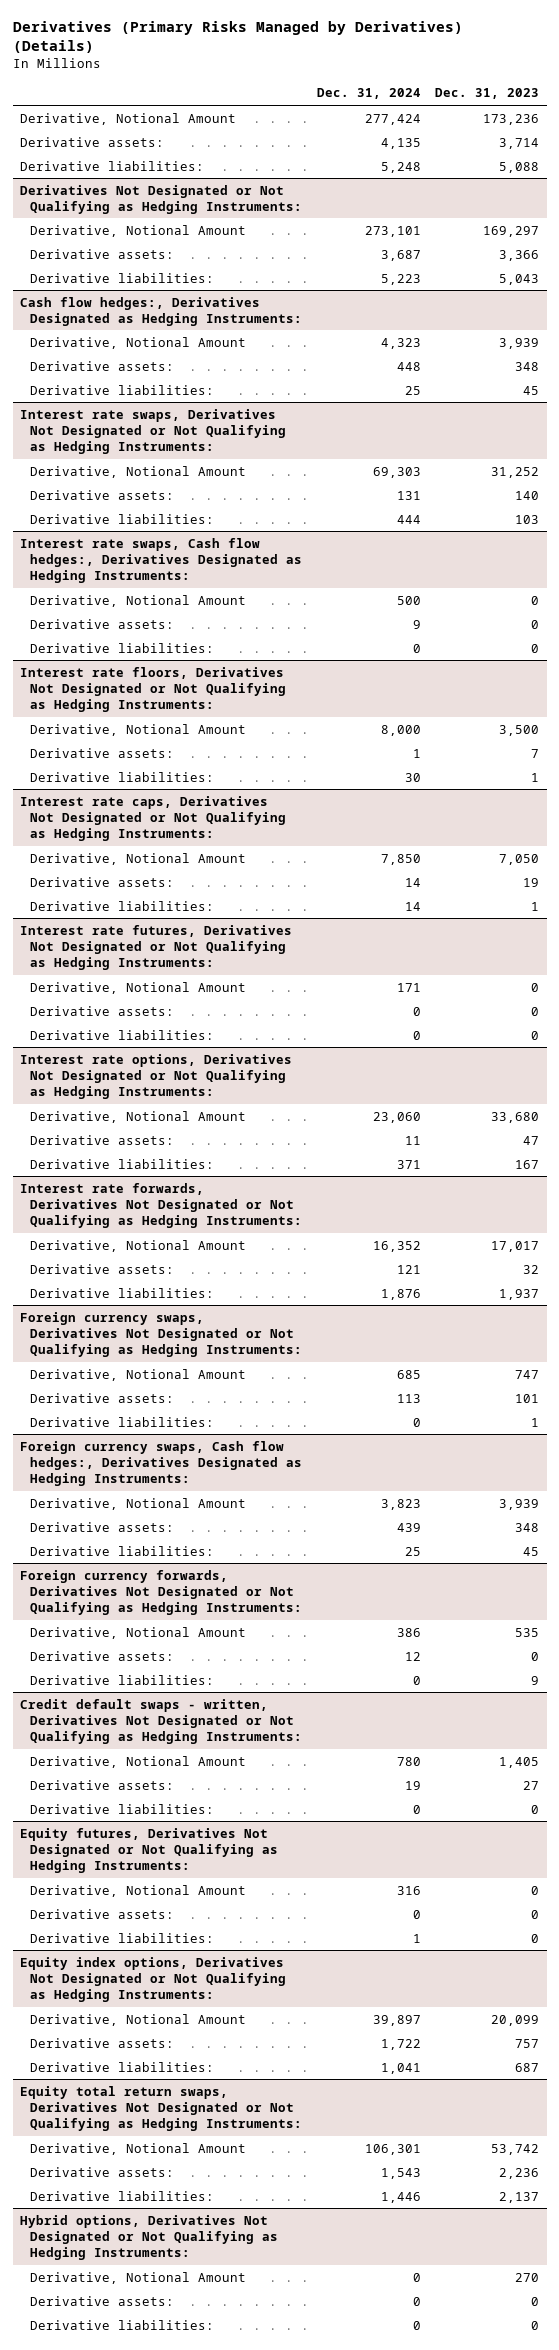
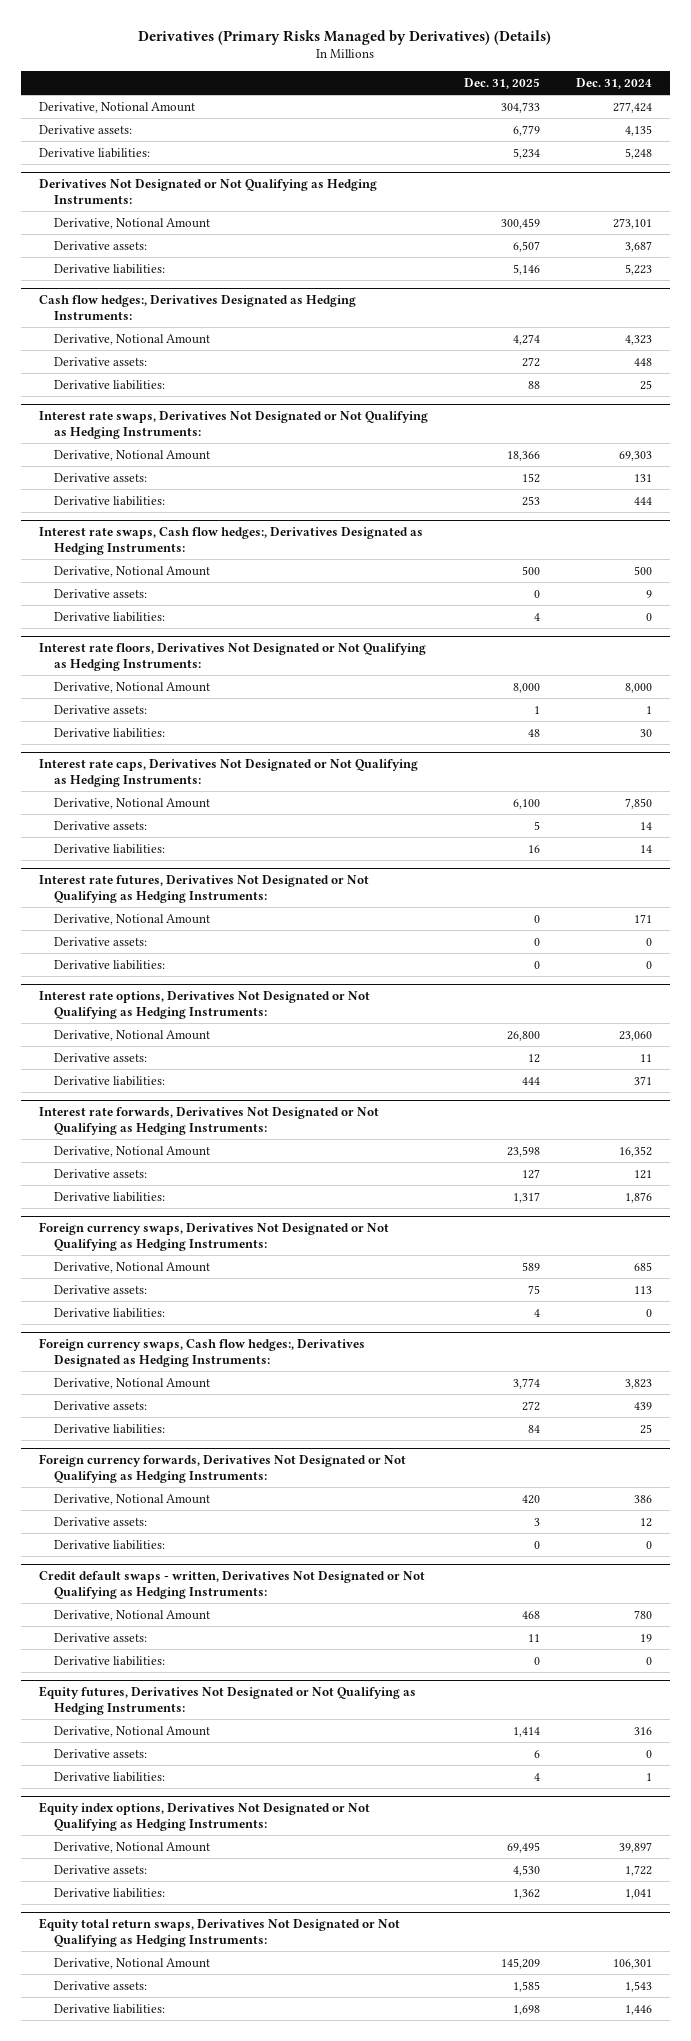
- | Dec. 31, 2024 | Dec. 31, 2023
+ | Dec. 31, 2025 | Dec. 31, 2024
- Hybrid options, Derivatives Not Designated or Not Qualifying as Hedging Instruments:
- Derivative, Notional Amount | 0 | 270
- Derivative assets: | 0 | 0
- Derivative liabilities: | 0 | 0

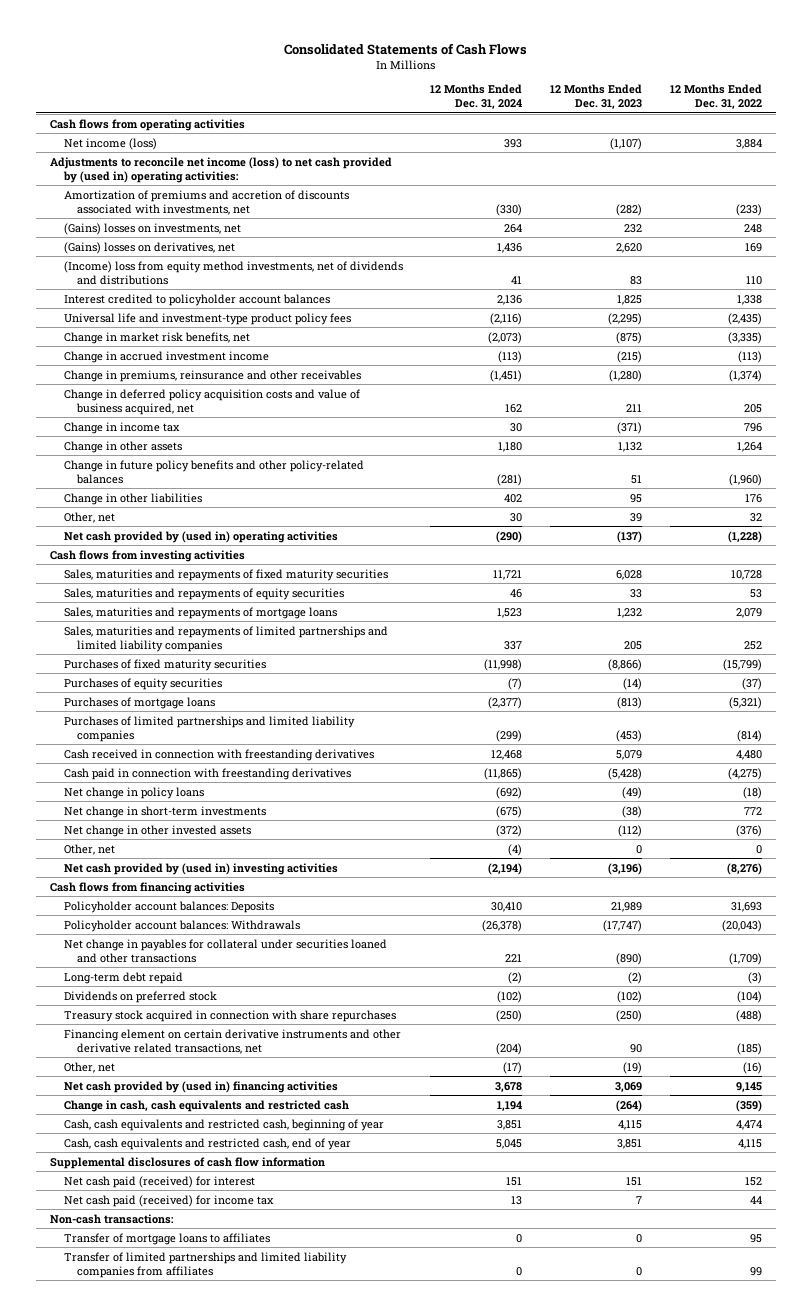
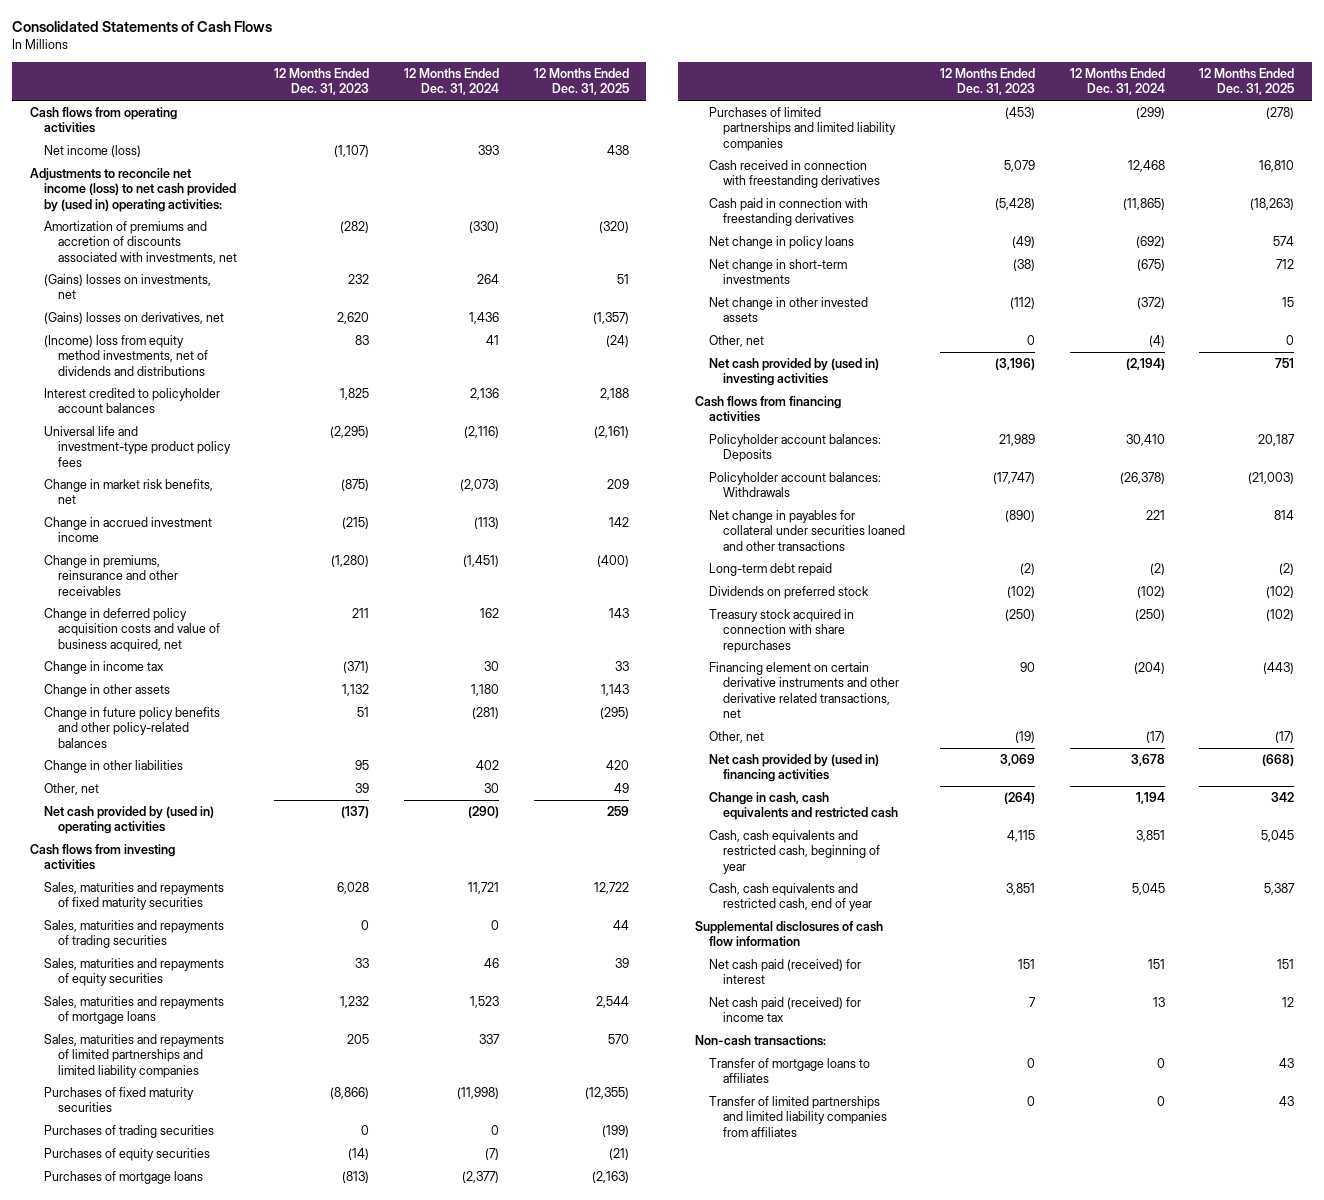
- | 12 Months Ended Dec. 31, 2024 | 12 Months Ended Dec. 31, 2023 | 12 Months Ended Dec. 31, 2022
+ | 12 Months Ended Dec. 31, 2023 | 12 Months Ended Dec. 31, 2024 | 12 Months Ended Dec. 31, 2025
+ Sales, maturities and repayments of trading securities | 0 | 0 | 44
+ Purchases of trading securities | 0 | 0 | (199)

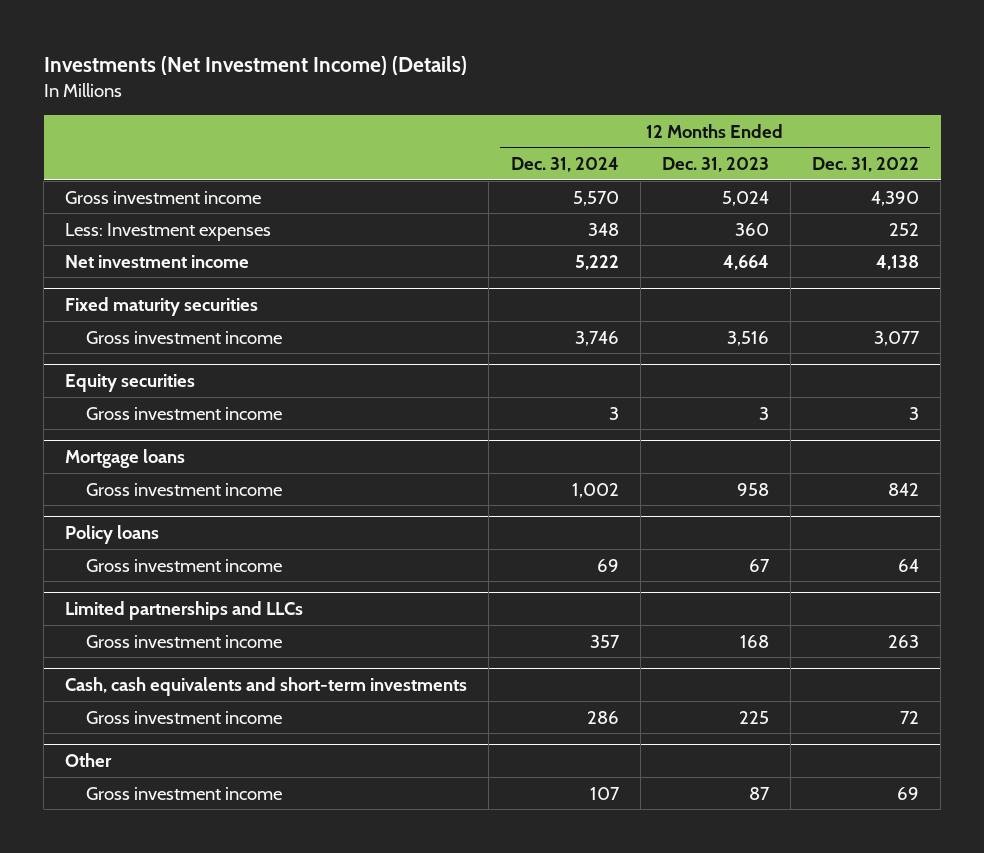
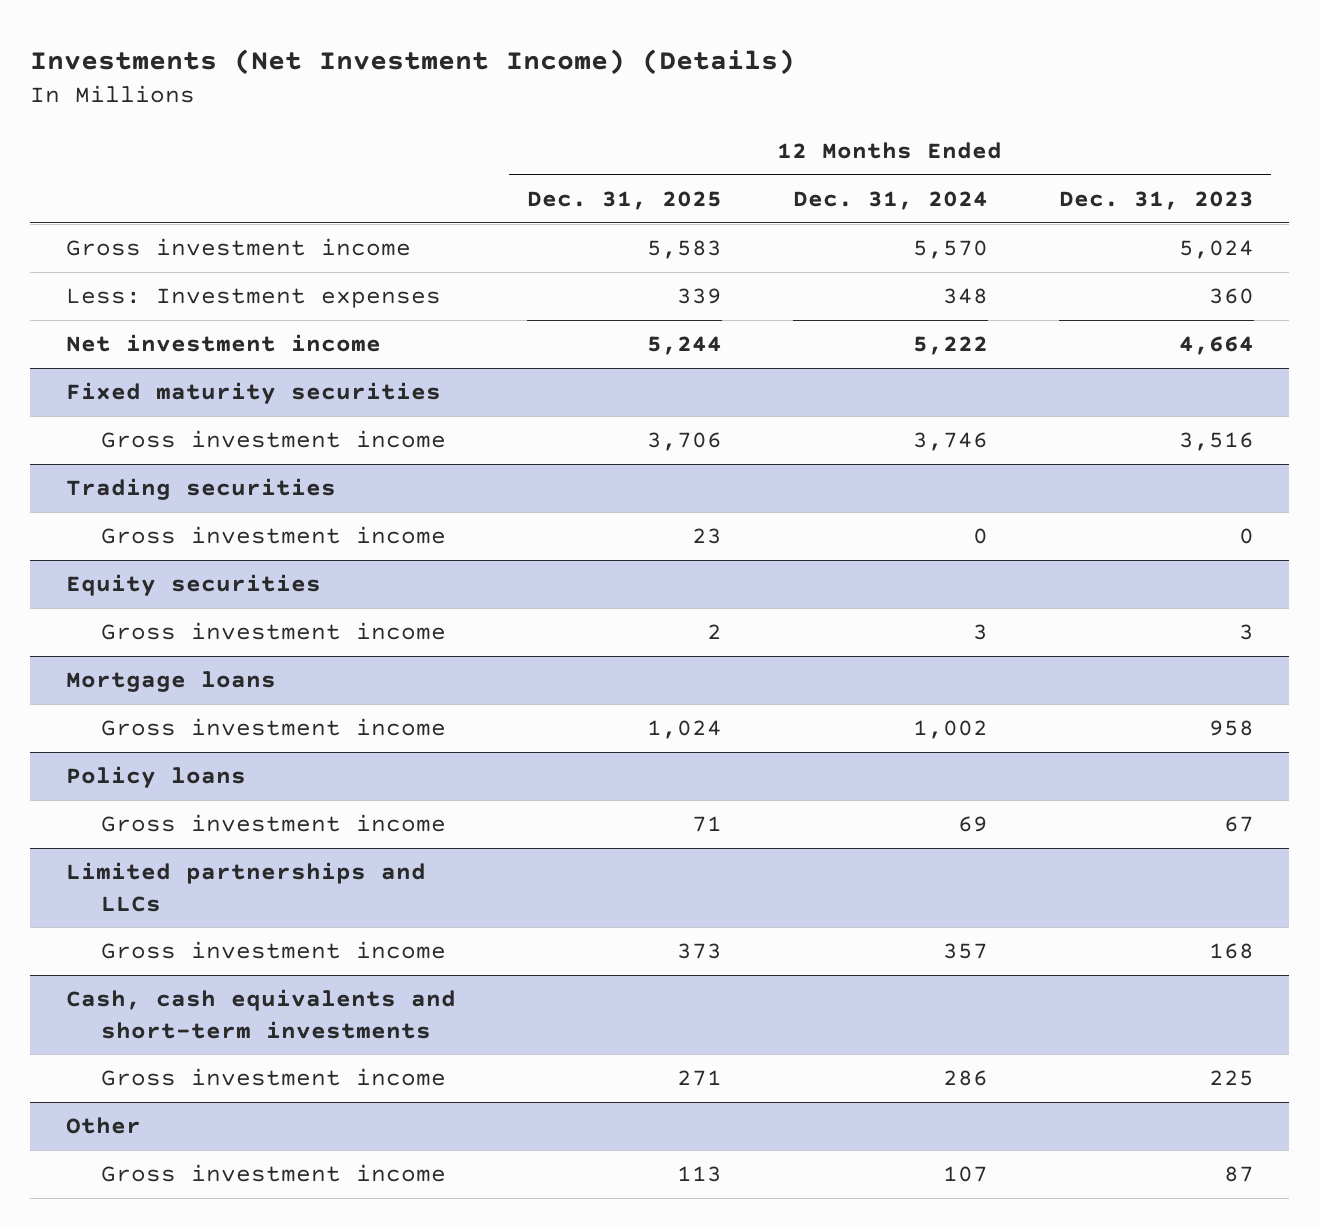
- | 12 Months Ended Dec. 31, 2024 | 12 Months Ended Dec. 31, 2023 | 12 Months Ended Dec. 31, 2022
+ | 12 Months Ended Dec. 31, 2025 | 12 Months Ended Dec. 31, 2024 | 12 Months Ended Dec. 31, 2023
+ Trading securities
+ Gross investment income | 23 | 0 | 0

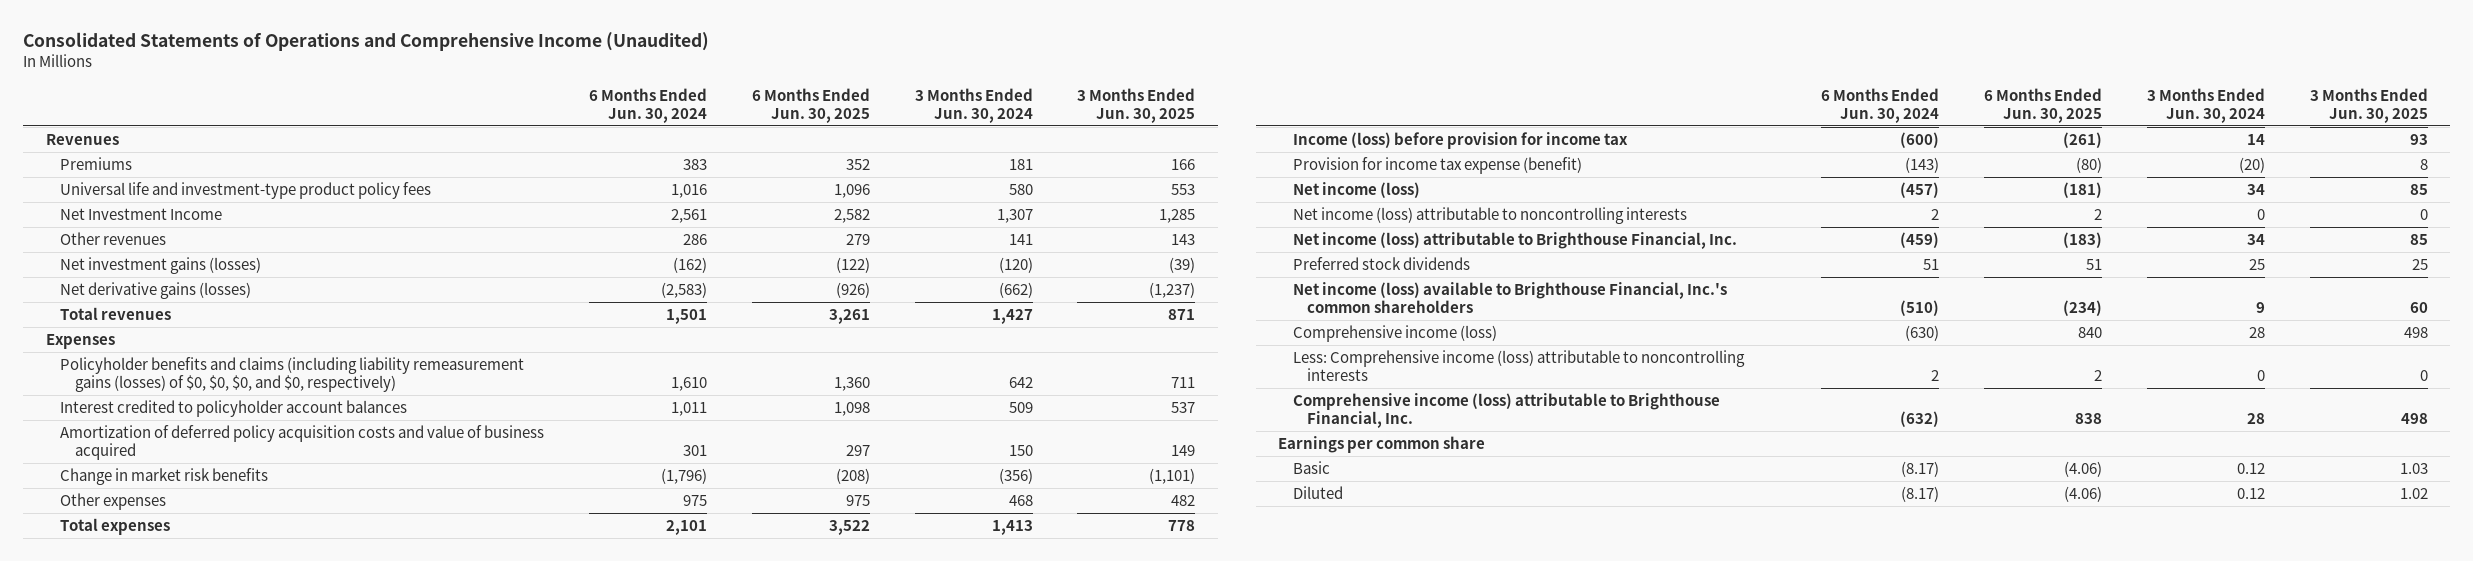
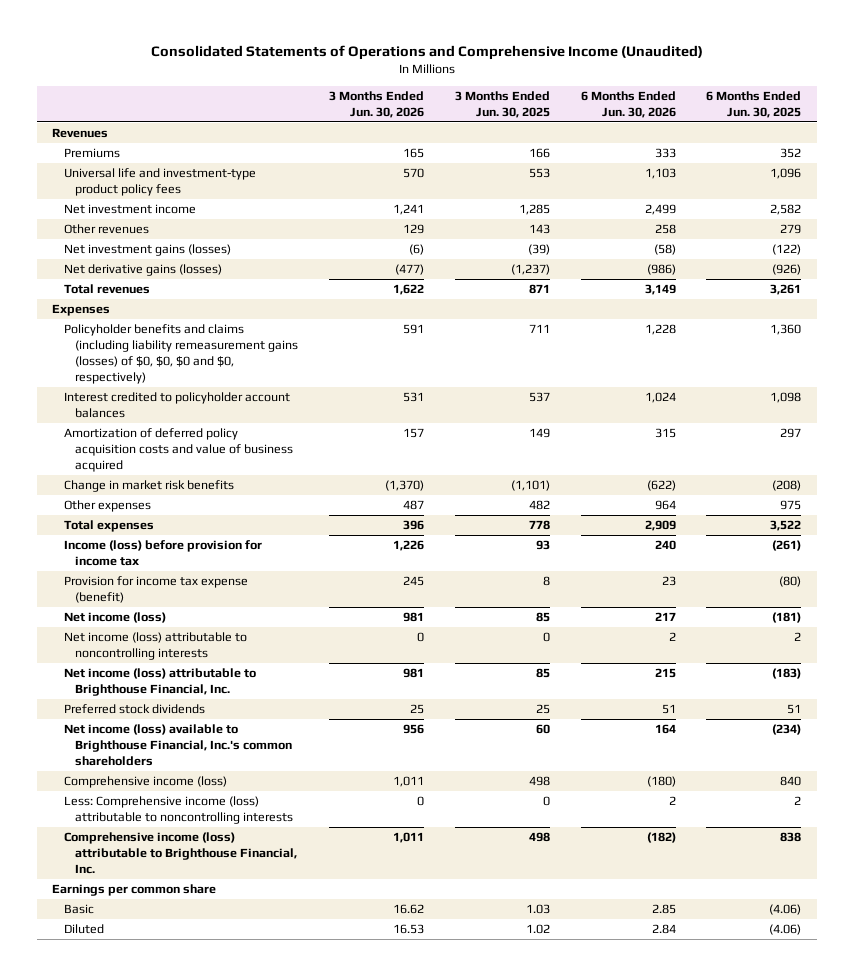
- | 6 Months Ended Jun. 30, 2024 | 6 Months Ended Jun. 30, 2025 | 3 Months Ended Jun. 30, 2024 | 3 Months Ended Jun. 30, 2025
+ | 3 Months Ended Jun. 30, 2026 | 3 Months Ended Jun. 30, 2025 | 6 Months Ended Jun. 30, 2026 | 6 Months Ended Jun. 30, 2025
- Net Investment Income | 2,561 | 2,582 | 1,307 | 1,285
+ Net investment income | 1,241 | 1,285 | 2,499 | 2,582
- Policyholder benefits and claims (including liability remeasurement gains (losses) of $0, $0, $0, and $0, respectively) | 1,610 | 1,360 | 642 | 711
+ Policyholder benefits and claims (including liability remeasurement gains (losses) of $0, $0, $0 and $0, respectively) | 591 | 711 | 1,228 | 1,360

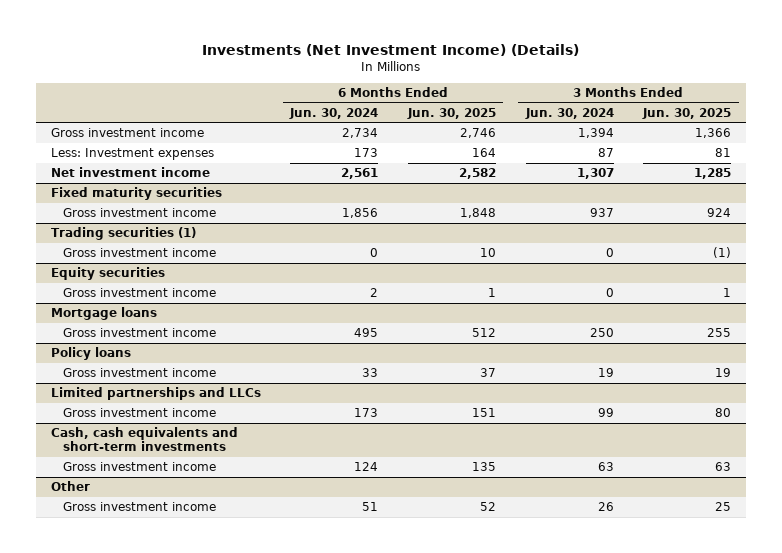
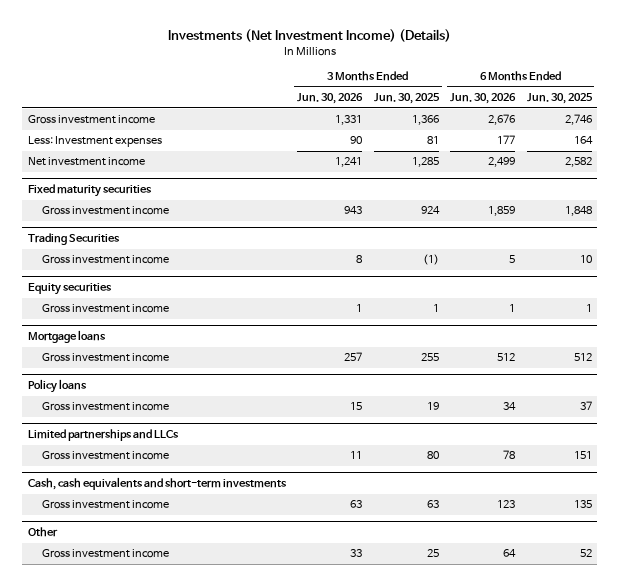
- | 6 Months Ended Jun. 30, 2024 | 6 Months Ended Jun. 30, 2025 | 3 Months Ended Jun. 30, 2024 | 3 Months Ended Jun. 30, 2025
+ | 3 Months Ended Jun. 30, 2026 | 3 Months Ended Jun. 30, 2025 | 6 Months Ended Jun. 30, 2026 | 6 Months Ended Jun. 30, 2025
- Trading securities (1)
+ Trading Securities

